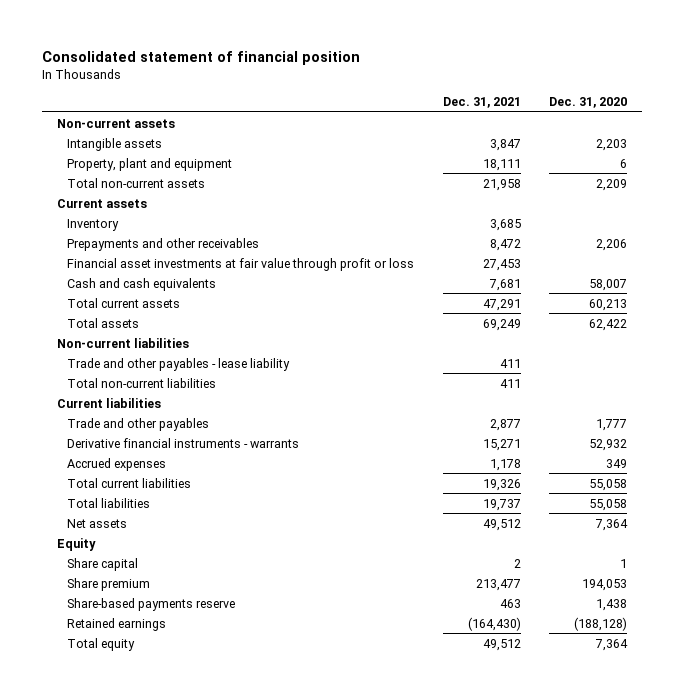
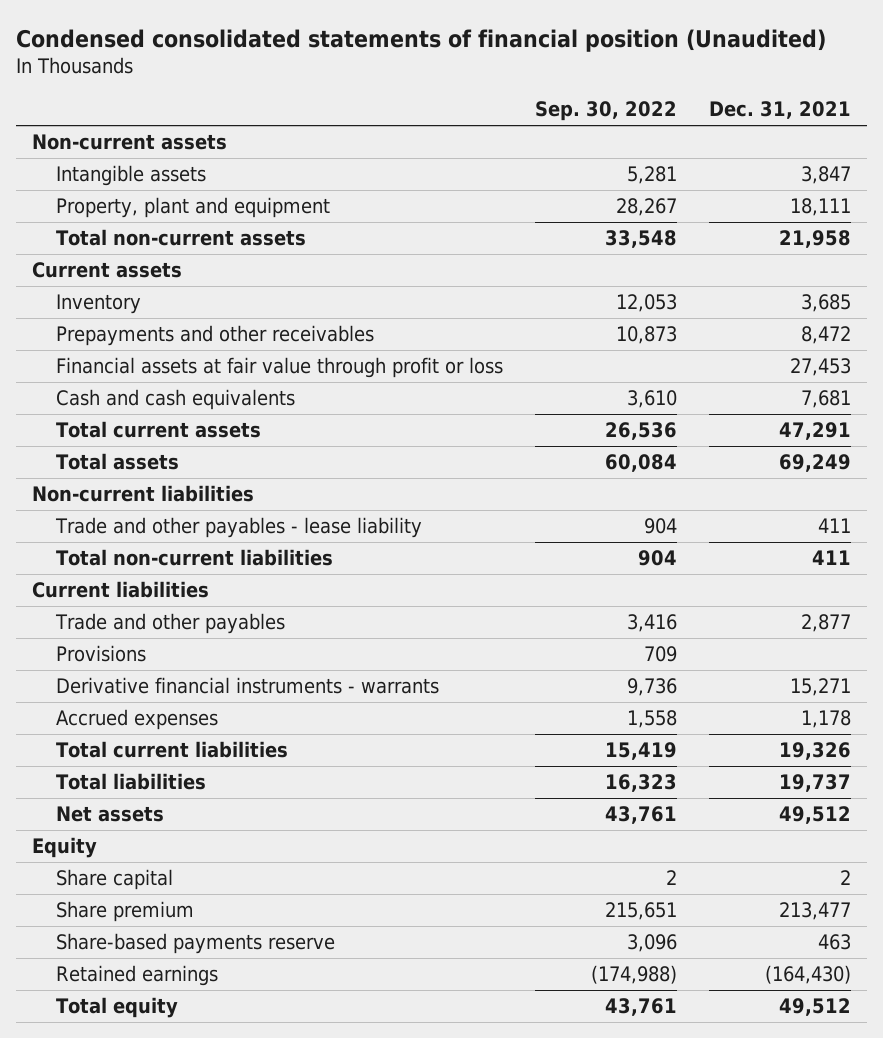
- Consolidated statement of financial position
+ Condensed consolidated statements of financial position (Unaudited)
- | Dec. 31, 2021 | Dec. 31, 2020
+ | Sep. 30, 2022 | Dec. 31, 2021
- Financial asset investments at fair value through profit or loss | 27,453 |
+ Financial assets at fair value through profit or loss | | 27,453
+ Provisions | 709 |

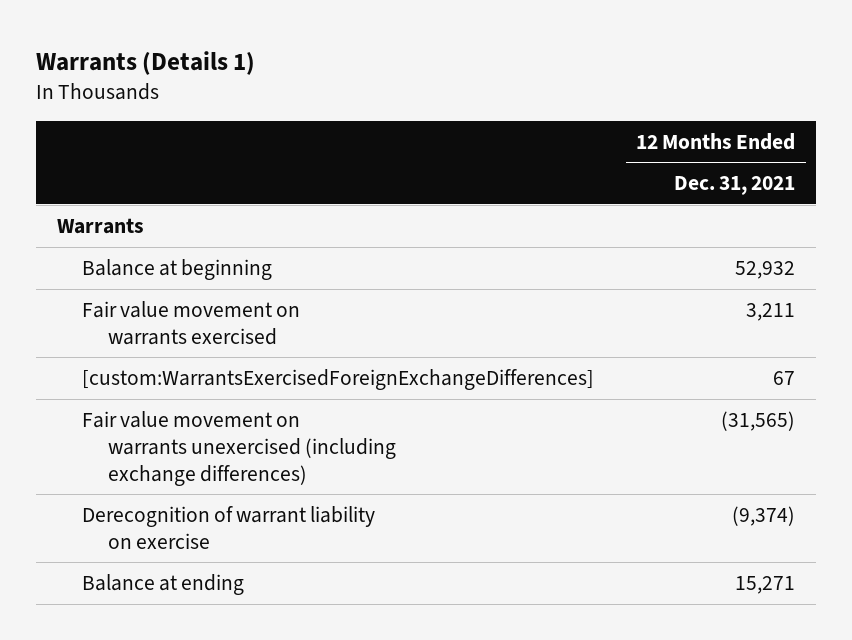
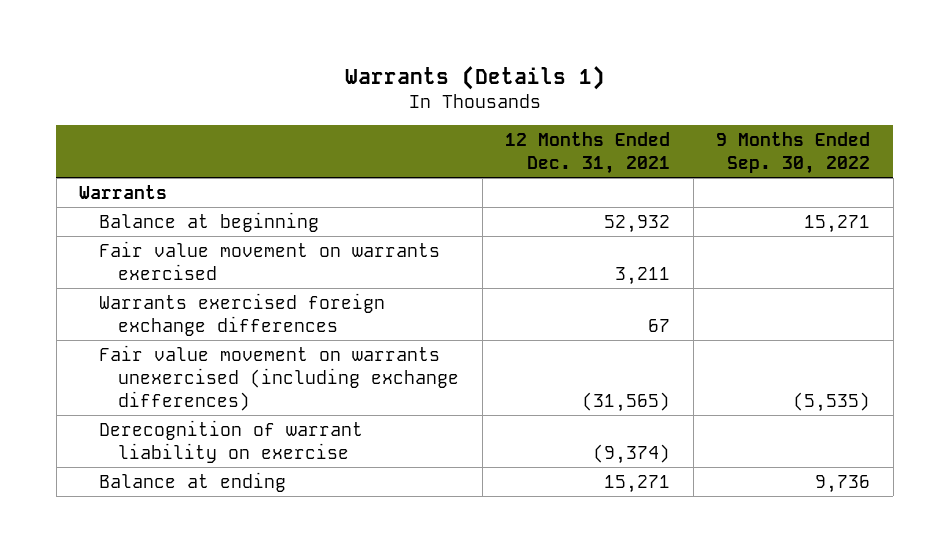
- | 12 Months Ended Dec. 31, 2021
+ | 12 Months Ended Dec. 31, 2021 | 9 Months Ended Sep. 30, 2022
- [custom:WarrantsExercisedForeignExchangeDifferences] | 67
+ Warrants exercised foreign exchange differences | 67 |

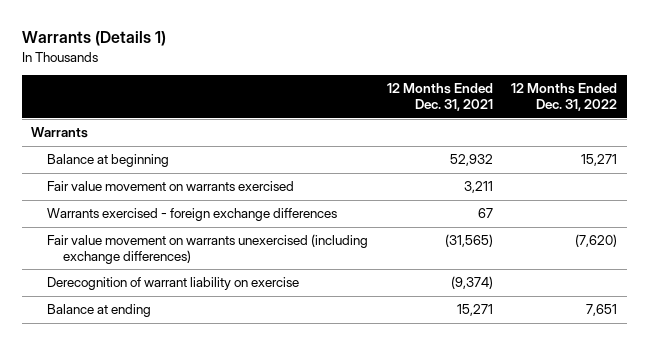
- | 12 Months Ended Dec. 31, 2021 | 9 Months Ended Sep. 30, 2022
+ | 12 Months Ended Dec. 31, 2021 | 12 Months Ended Dec. 31, 2022
- Warrants exercised foreign exchange differences | 67 |
+ Warrants exercised - foreign exchange differences | 67 |

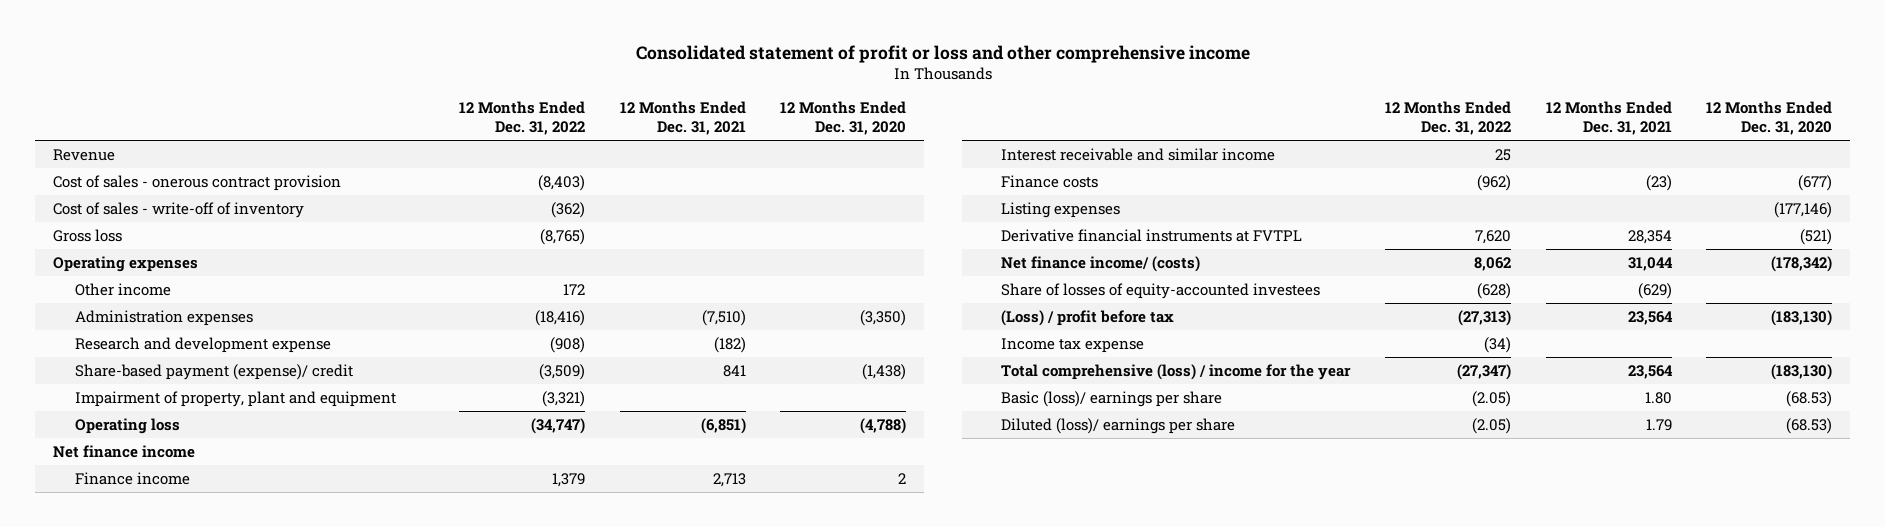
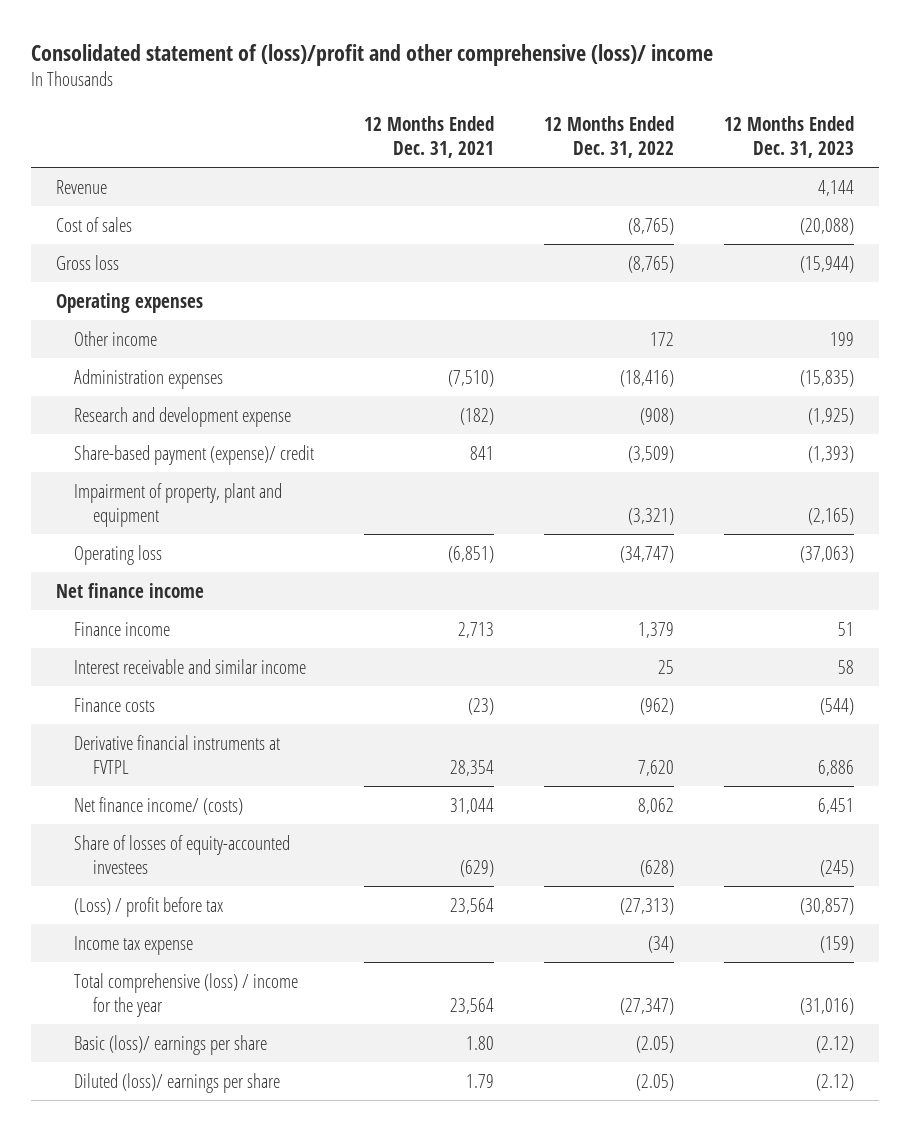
- Consolidated statement of profit or loss and other comprehensive income
+ Consolidated statement of (loss)/profit and other comprehensive (loss)/ income
- | 12 Months Ended Dec. 31, 2022 | 12 Months Ended Dec. 31, 2021 | 12 Months Ended Dec. 31, 2020
+ | 12 Months Ended Dec. 31, 2021 | 12 Months Ended Dec. 31, 2022 | 12 Months Ended Dec. 31, 2023
- Cost of sales - onerous contract provision | (8,403) | |
- Cost of sales - write-off of inventory | (362) | |
+ Cost of sales | | (8,765) | (20,088)
- Listing expenses | | | (177,146)

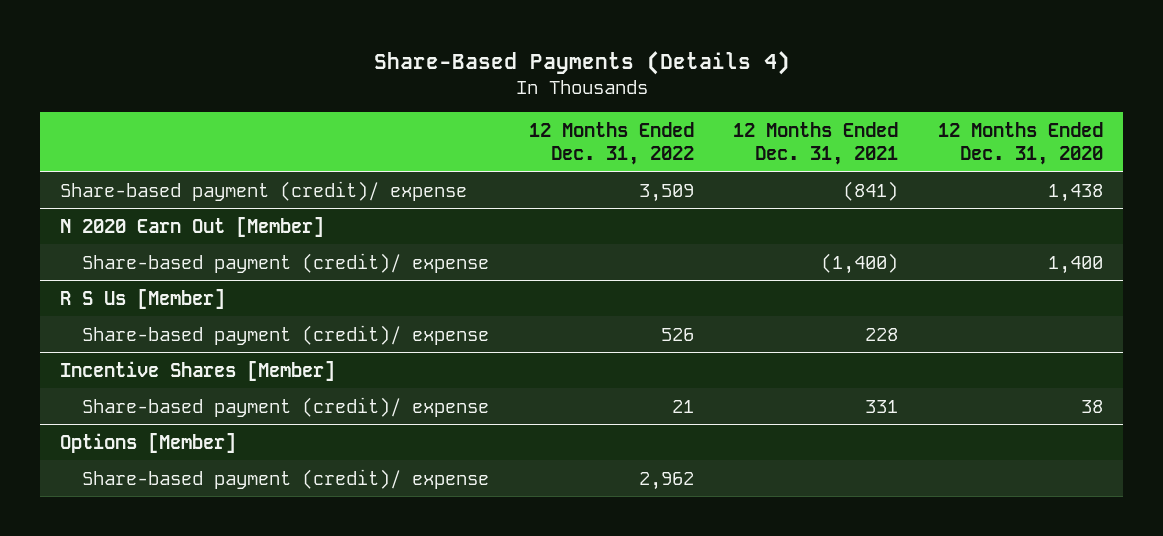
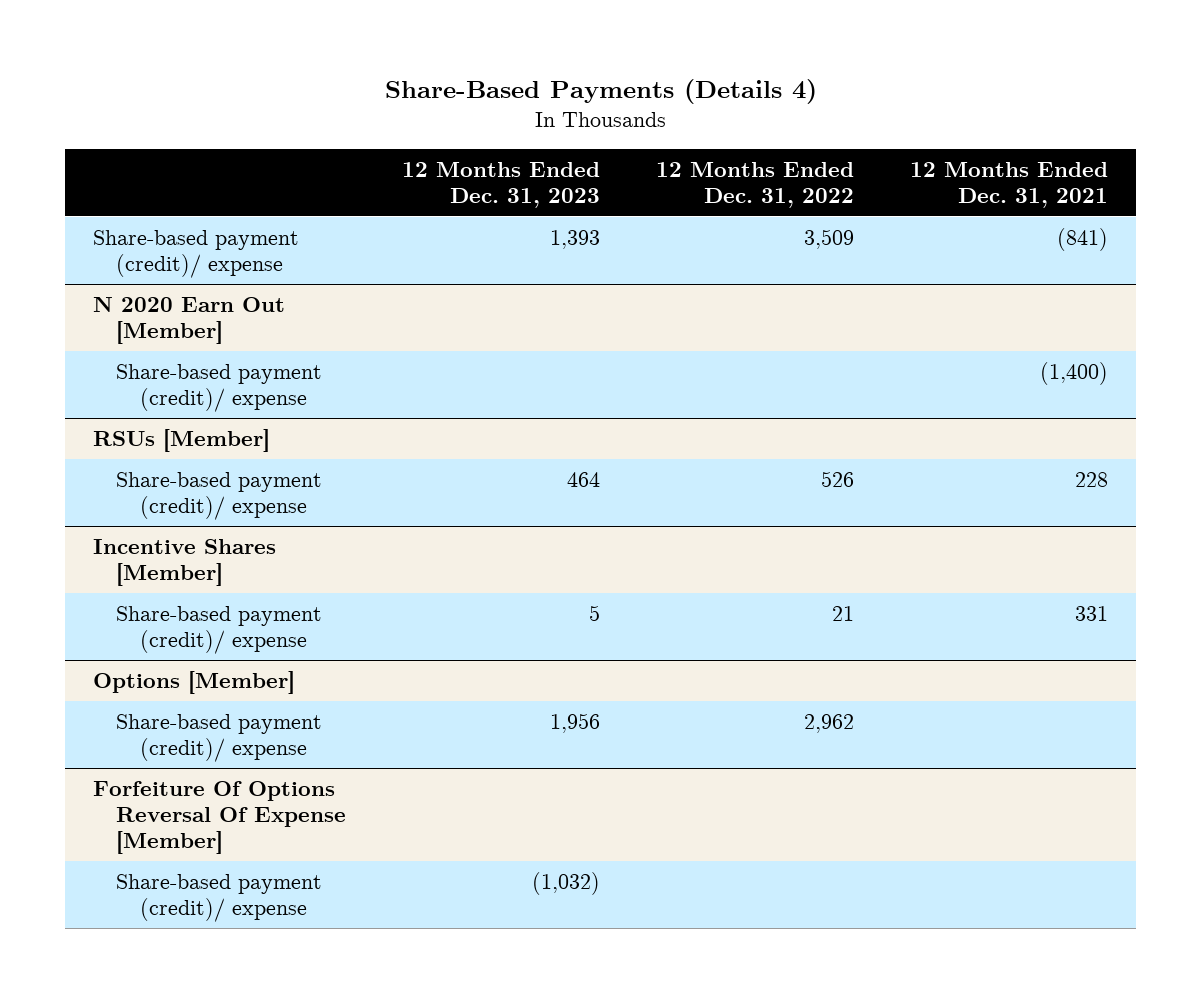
- | 12 Months Ended Dec. 31, 2022 | 12 Months Ended Dec. 31, 2021 | 12 Months Ended Dec. 31, 2020
+ | 12 Months Ended Dec. 31, 2023 | 12 Months Ended Dec. 31, 2022 | 12 Months Ended Dec. 31, 2021
- R S Us [Member]
+ RSUs [Member]
+ Forfeiture Of Options Reversal Of Expense [Member]
+ Share-based payment (credit)/ expense | (1,032) | |

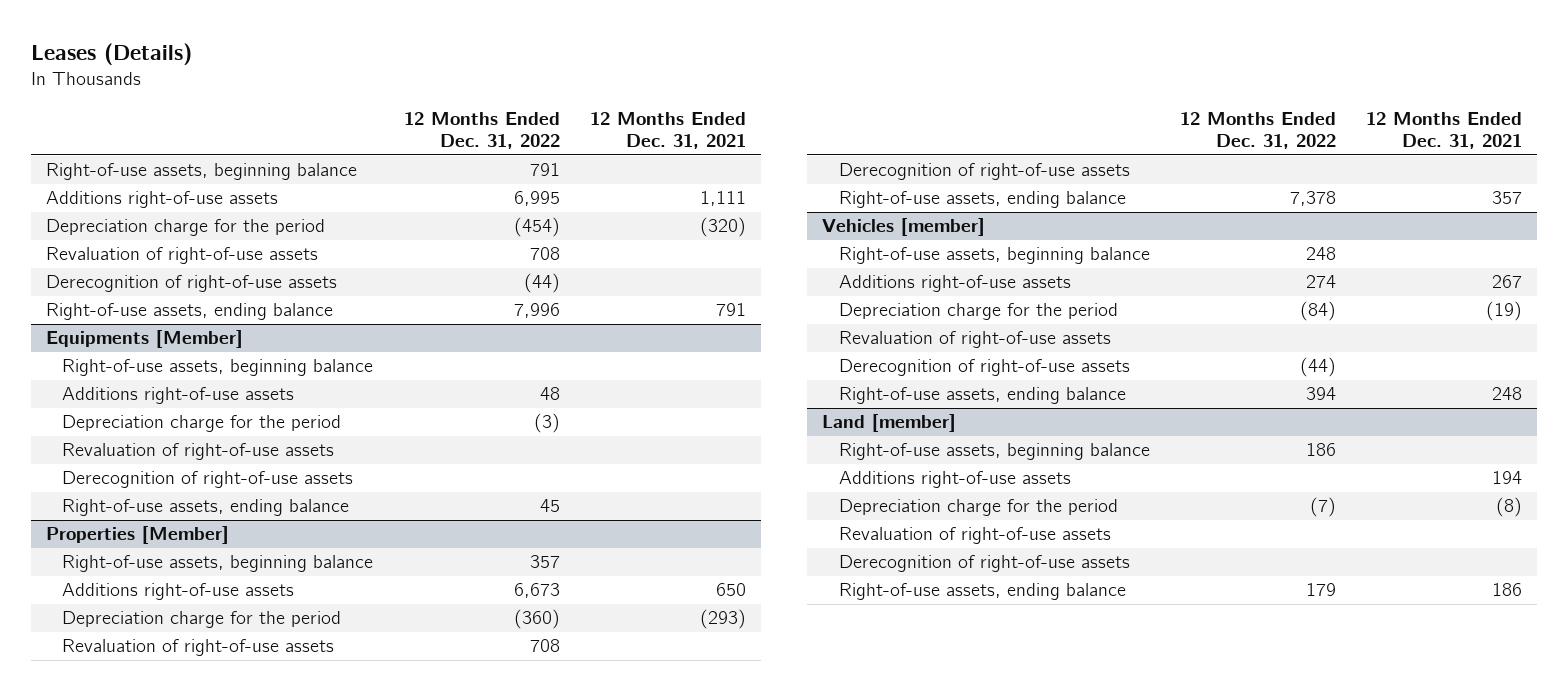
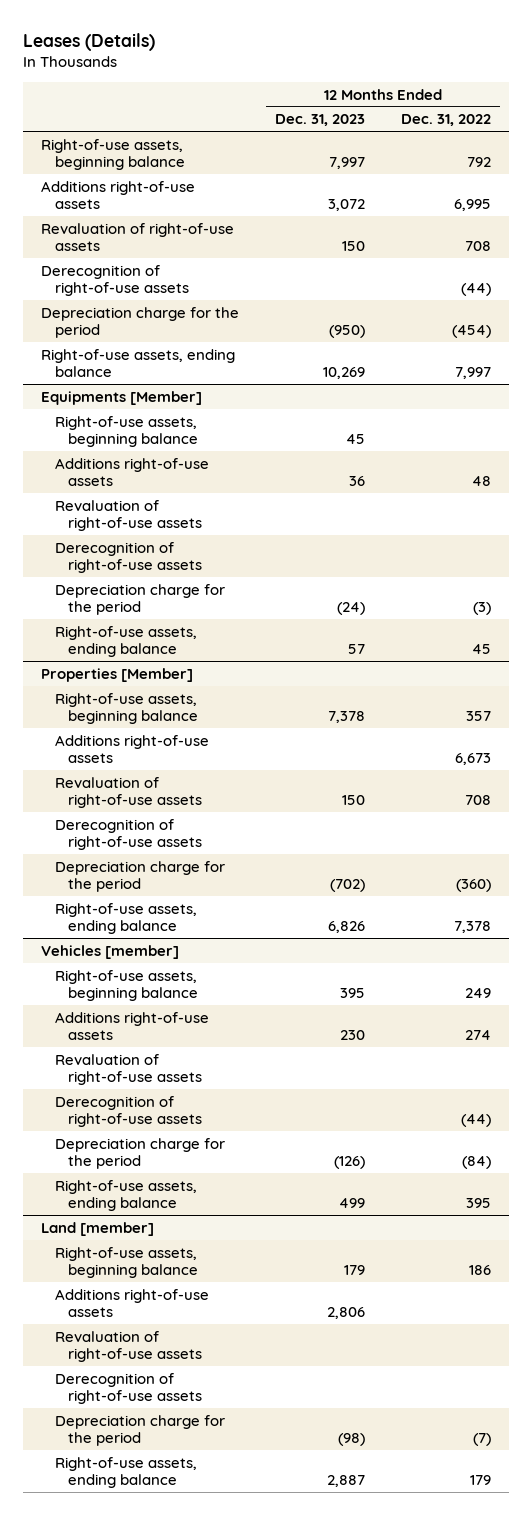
- | 12 Months Ended Dec. 31, 2022 | 12 Months Ended Dec. 31, 2021
+ | 12 Months Ended Dec. 31, 2023 | 12 Months Ended Dec. 31, 2022
- Right-of-use assets, beginning balance | 791 |
+ Right-of-use assets, beginning balance | 7,997 | 792
- Right-of-use assets, ending balance | 7,996 | 791
moved down: Depreciation charge for the period | (950) | (454)
+ Right-of-use assets, ending balance | 10,269 | 7,997
@ Equipments [Member]
moved down: Depreciation charge for the period | (24) | (3)
@ Properties [Member]
moved down: Depreciation charge for the period | (702) | (360)
@ Vehicles [member]
- Right-of-use assets, beginning balance | 248 |
+ Right-of-use assets, beginning balance | 395 | 249
- Right-of-use assets, ending balance | 394 | 248
moved down: Depreciation charge for the period | (126) | (84)
+ Right-of-use assets, ending balance | 499 | 395
@ Land [member]
moved down: Depreciation charge for the period | (98) | (7)

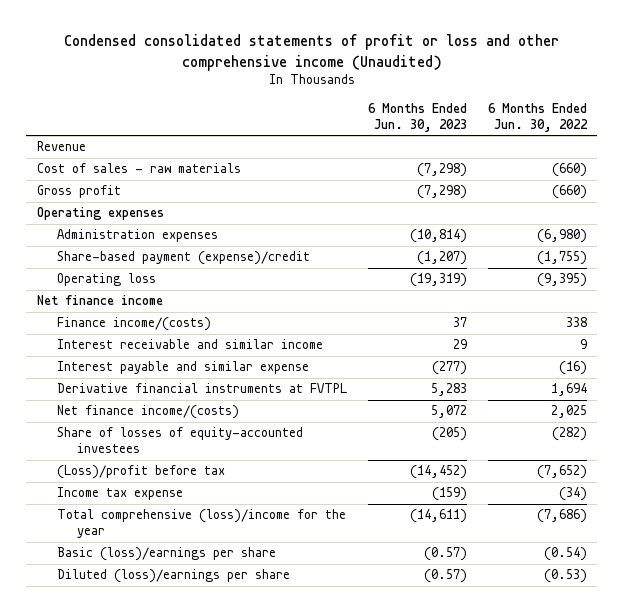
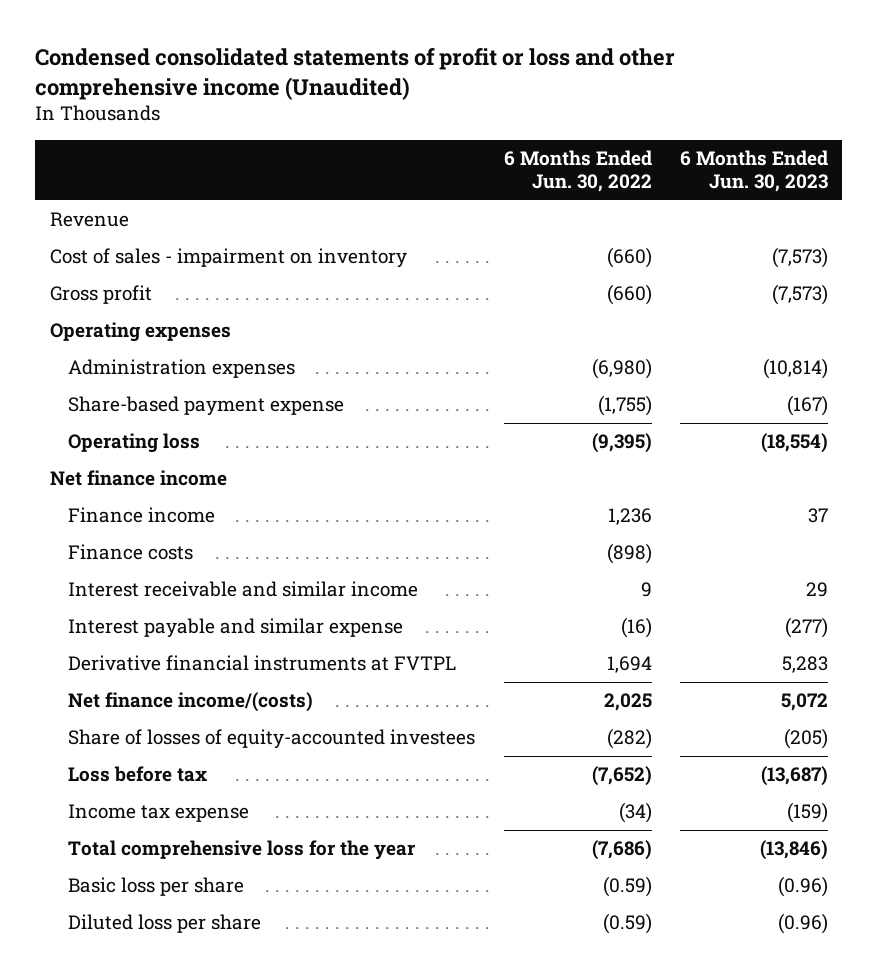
- | 6 Months Ended Jun. 30, 2023 | 6 Months Ended Jun. 30, 2022
+ | 6 Months Ended Jun. 30, 2022 | 6 Months Ended Jun. 30, 2023
- Cost of sales - raw materials | (7,298) | (660)
- Gross profit | (7,298) | (660)
+ Cost of sales - impairment on inventory | (660) | (7,573)
+ Gross profit | (660) | (7,573)
- Share-based payment (expense)/credit | (1,207) | (1,755)
- Operating loss | (19,319) | (9,395)
+ Share-based payment expense | (1,755) | (167)
+ Operating loss | (9,395) | (18,554)
- Finance income/(costs) | 37 | 338
+ Finance income | 1,236 | 37
+ Finance costs | (898) |
- (Loss)/profit before tax | (14,452) | (7,652)
+ Loss before tax | (7,652) | (13,687)
- Total comprehensive (loss)/income for the year | (14,611) | (7,686)
- Basic (loss)/earnings per share | (0.57) | (0.54)
- Diluted (loss)/earnings per share | (0.57) | (0.53)
+ Total comprehensive loss for the year | (7,686) | (13,846)
+ Basic loss per share | (0.59) | (0.96)
+ Diluted loss per share | (0.59) | (0.96)

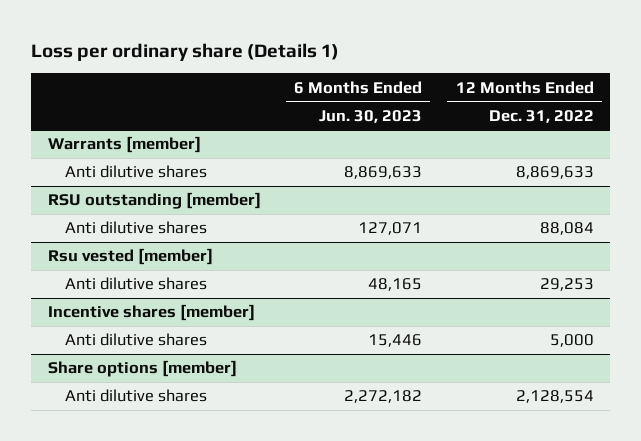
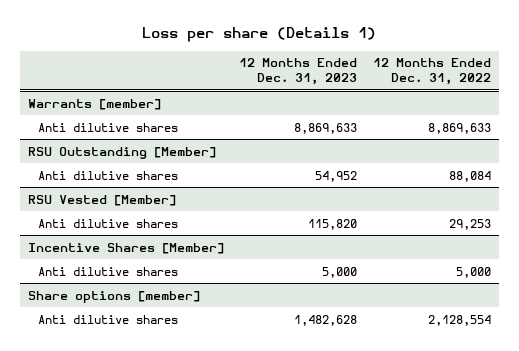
- Loss per ordinary share (Details 1)
+ Loss per share (Details 1)
- | 6 Months Ended Jun. 30, 2023 | 12 Months Ended Dec. 31, 2022
+ | 12 Months Ended Dec. 31, 2023 | 12 Months Ended Dec. 31, 2022
- RSU outstanding [member]
+ RSU Outstanding [Member]
- Rsu vested [member]
+ RSU Vested [Member]
- Incentive shares [member]
+ Incentive Shares [Member]

